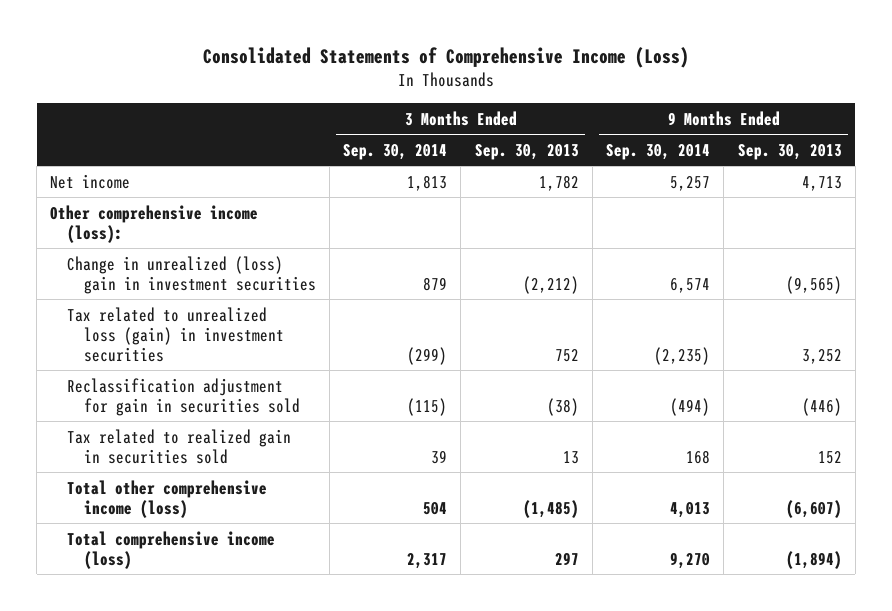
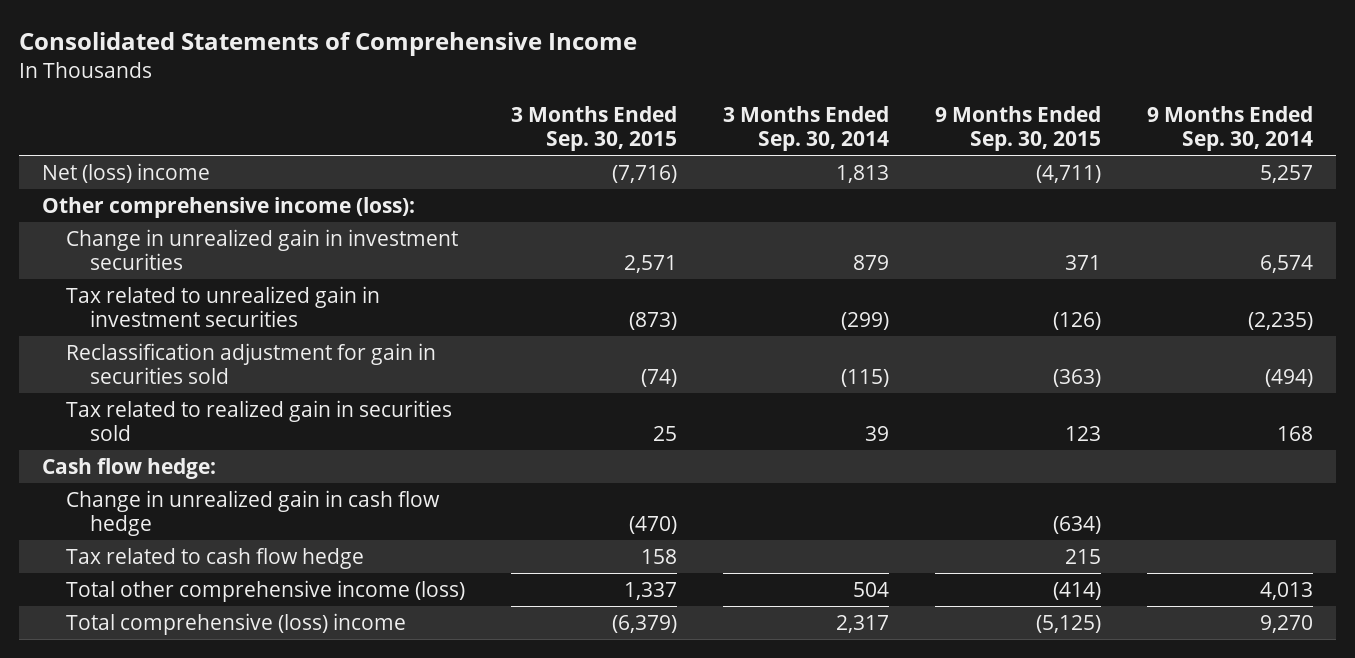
- Consolidated Statements of Comprehensive Income (Loss)
+ Consolidated Statements of Comprehensive Income
- | 3 Months Ended Sep. 30, 2014 | 3 Months Ended Sep. 30, 2013 | 9 Months Ended Sep. 30, 2014 | 9 Months Ended Sep. 30, 2013
+ | 3 Months Ended Sep. 30, 2015 | 3 Months Ended Sep. 30, 2014 | 9 Months Ended Sep. 30, 2015 | 9 Months Ended Sep. 30, 2014
- Net income | 1,813 | 1,782 | 5,257 | 4,713
+ Net (loss) income | (7,716) | 1,813 | (4,711) | 5,257
- Change in unrealized (loss) gain in investment securities | 879 | (2,212) | 6,574 | (9,565)
- Tax related to unrealized loss (gain) in investment securities | (299) | 752 | (2,235) | 3,252
+ Change in unrealized gain in investment securities | 2,571 | 879 | 371 | 6,574
+ Tax related to unrealized gain in investment securities | (873) | (299) | (126) | (2,235)
+ Cash flow hedge:
+ Change in unrealized gain in cash flow hedge | (470) | | (634) |
+ Tax related to cash flow hedge | 158 | | 215 |
- Total comprehensive income (loss) | 2,317 | 297 | 9,270 | (1,894)
+ Total comprehensive (loss) income | (6,379) | 2,317 | (5,125) | 9,270

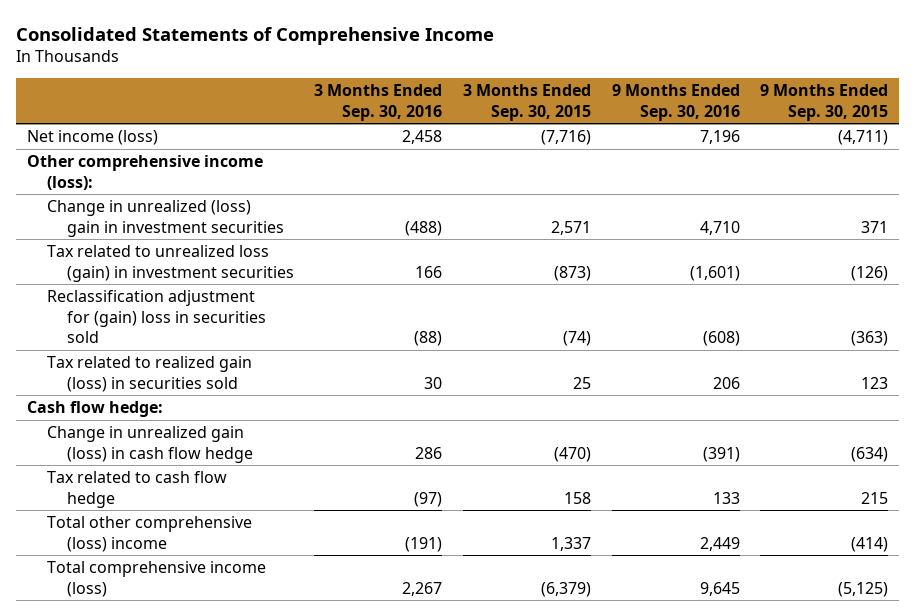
- | 3 Months Ended Sep. 30, 2015 | 3 Months Ended Sep. 30, 2014 | 9 Months Ended Sep. 30, 2015 | 9 Months Ended Sep. 30, 2014
+ | 3 Months Ended Sep. 30, 2016 | 3 Months Ended Sep. 30, 2015 | 9 Months Ended Sep. 30, 2016 | 9 Months Ended Sep. 30, 2015
- Net (loss) income | (7,716) | 1,813 | (4,711) | 5,257
+ Net income (loss) | 2,458 | (7,716) | 7,196 | (4,711)
- Change in unrealized gain in investment securities | 2,571 | 879 | 371 | 6,574
- Tax related to unrealized gain in investment securities | (873) | (299) | (126) | (2,235)
- Reclassification adjustment for gain in securities sold | (74) | (115) | (363) | (494)
- Tax related to realized gain in securities sold | 25 | 39 | 123 | 168
+ Change in unrealized (loss) gain in investment securities | (488) | 2,571 | 4,710 | 371
+ Tax related to unrealized loss (gain) in investment securities | 166 | (873) | (1,601) | (126)
+ Reclassification adjustment for (gain) loss in securities sold | (88) | (74) | (608) | (363)
+ Tax related to realized gain (loss) in securities sold | 30 | 25 | 206 | 123
- Change in unrealized gain in cash flow hedge | (470) | | (634) |
+ Change in unrealized gain (loss) in cash flow hedge | 286 | (470) | (391) | (634)
- Total other comprehensive income (loss) | 1,337 | 504 | (414) | 4,013
- Total comprehensive (loss) income | (6,379) | 2,317 | (5,125) | 9,270
+ Total other comprehensive (loss) income | (191) | 1,337 | 2,449 | (414)
+ Total comprehensive income (loss) | 2,267 | (6,379) | 9,645 | (5,125)

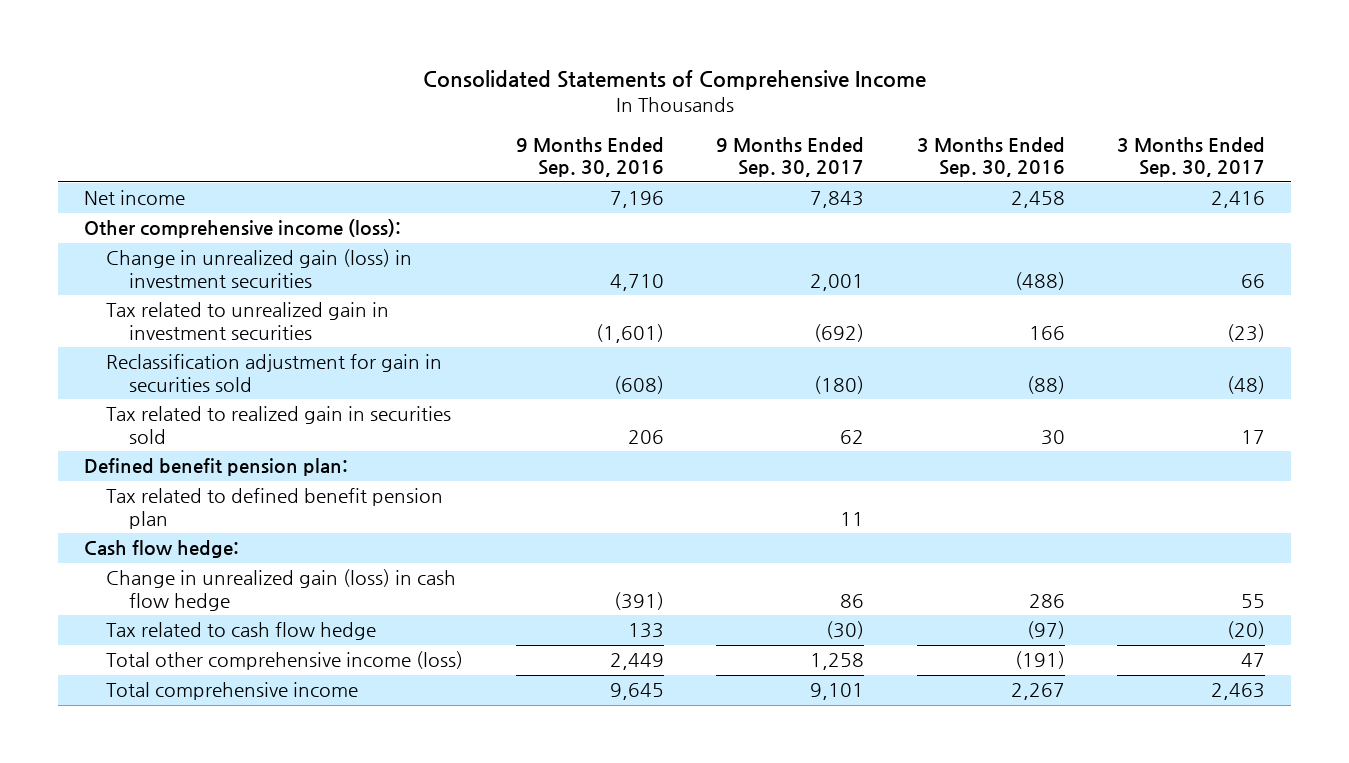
- | 3 Months Ended Sep. 30, 2016 | 3 Months Ended Sep. 30, 2015 | 9 Months Ended Sep. 30, 2016 | 9 Months Ended Sep. 30, 2015
+ | 9 Months Ended Sep. 30, 2016 | 9 Months Ended Sep. 30, 2017 | 3 Months Ended Sep. 30, 2016 | 3 Months Ended Sep. 30, 2017
- Net income (loss) | 2,458 | (7,716) | 7,196 | (4,711)
+ Net income | 7,196 | 7,843 | 2,458 | 2,416
- Change in unrealized (loss) gain in investment securities | (488) | 2,571 | 4,710 | 371
- Tax related to unrealized loss (gain) in investment securities | 166 | (873) | (1,601) | (126)
- Reclassification adjustment for (gain) loss in securities sold | (88) | (74) | (608) | (363)
- Tax related to realized gain (loss) in securities sold | 30 | 25 | 206 | 123
+ Change in unrealized gain (loss) in investment securities | 4,710 | 2,001 | (488) | 66
+ Tax related to unrealized gain in investment securities | (1,601) | (692) | 166 | (23)
+ Reclassification adjustment for gain in securities sold | (608) | (180) | (88) | (48)
+ Tax related to realized gain in securities sold | 206 | 62 | 30 | 17
+ Defined benefit pension plan:
+ Tax related to defined benefit pension plan | | 11 | |
- Total other comprehensive (loss) income | (191) | 1,337 | 2,449 | (414)
- Total comprehensive income (loss) | 2,267 | (6,379) | 9,645 | (5,125)
+ Total other comprehensive income (loss) | 2,449 | 1,258 | (191) | 47
+ Total comprehensive income | 9,645 | 9,101 | 2,267 | 2,463

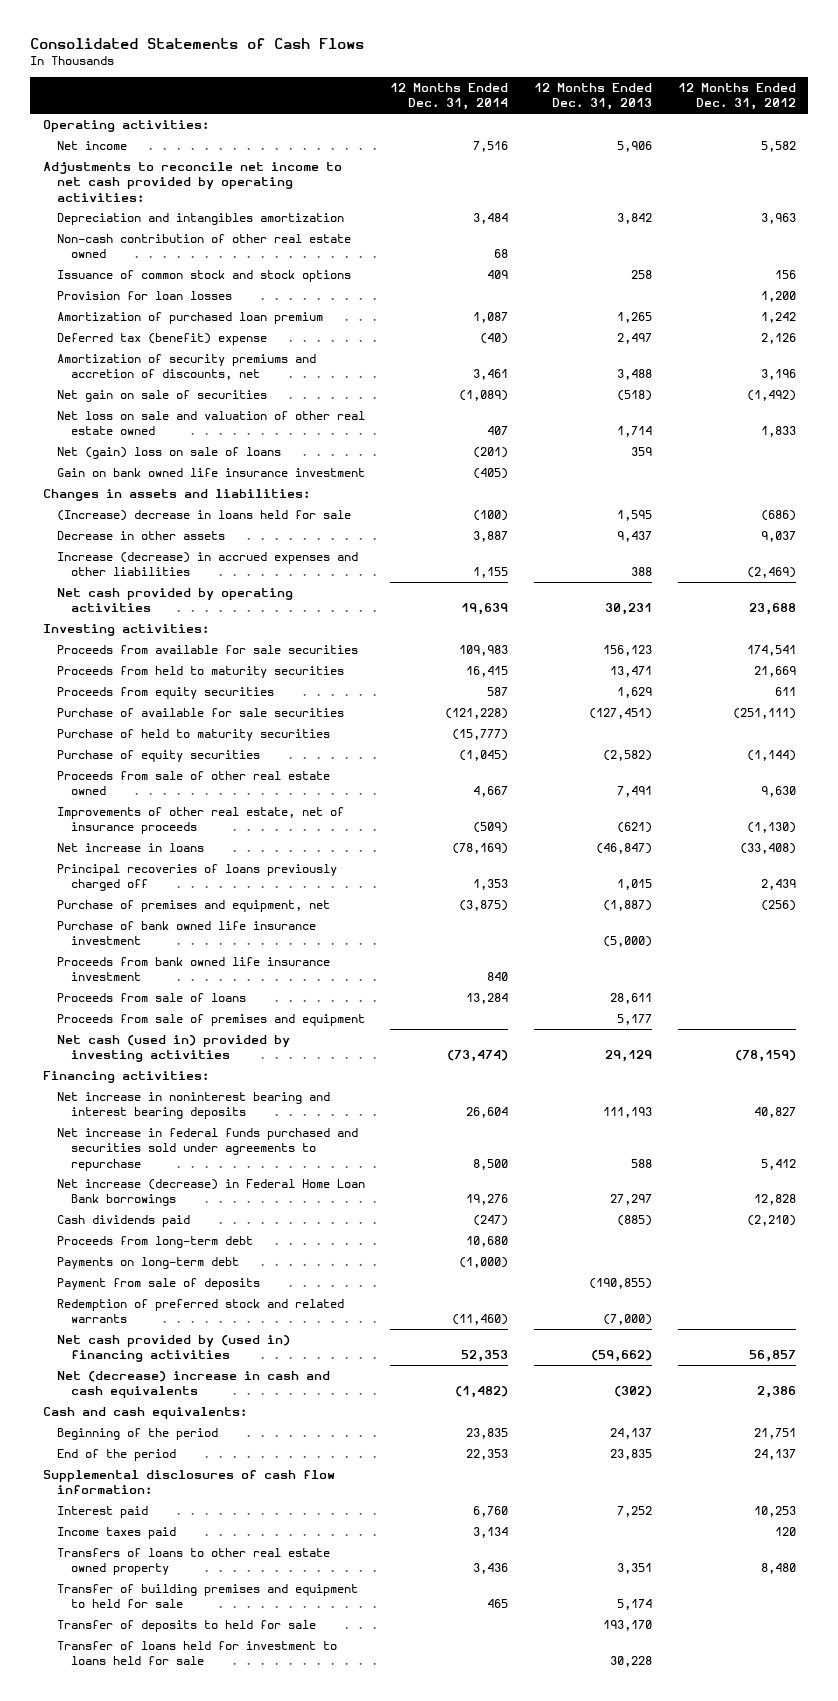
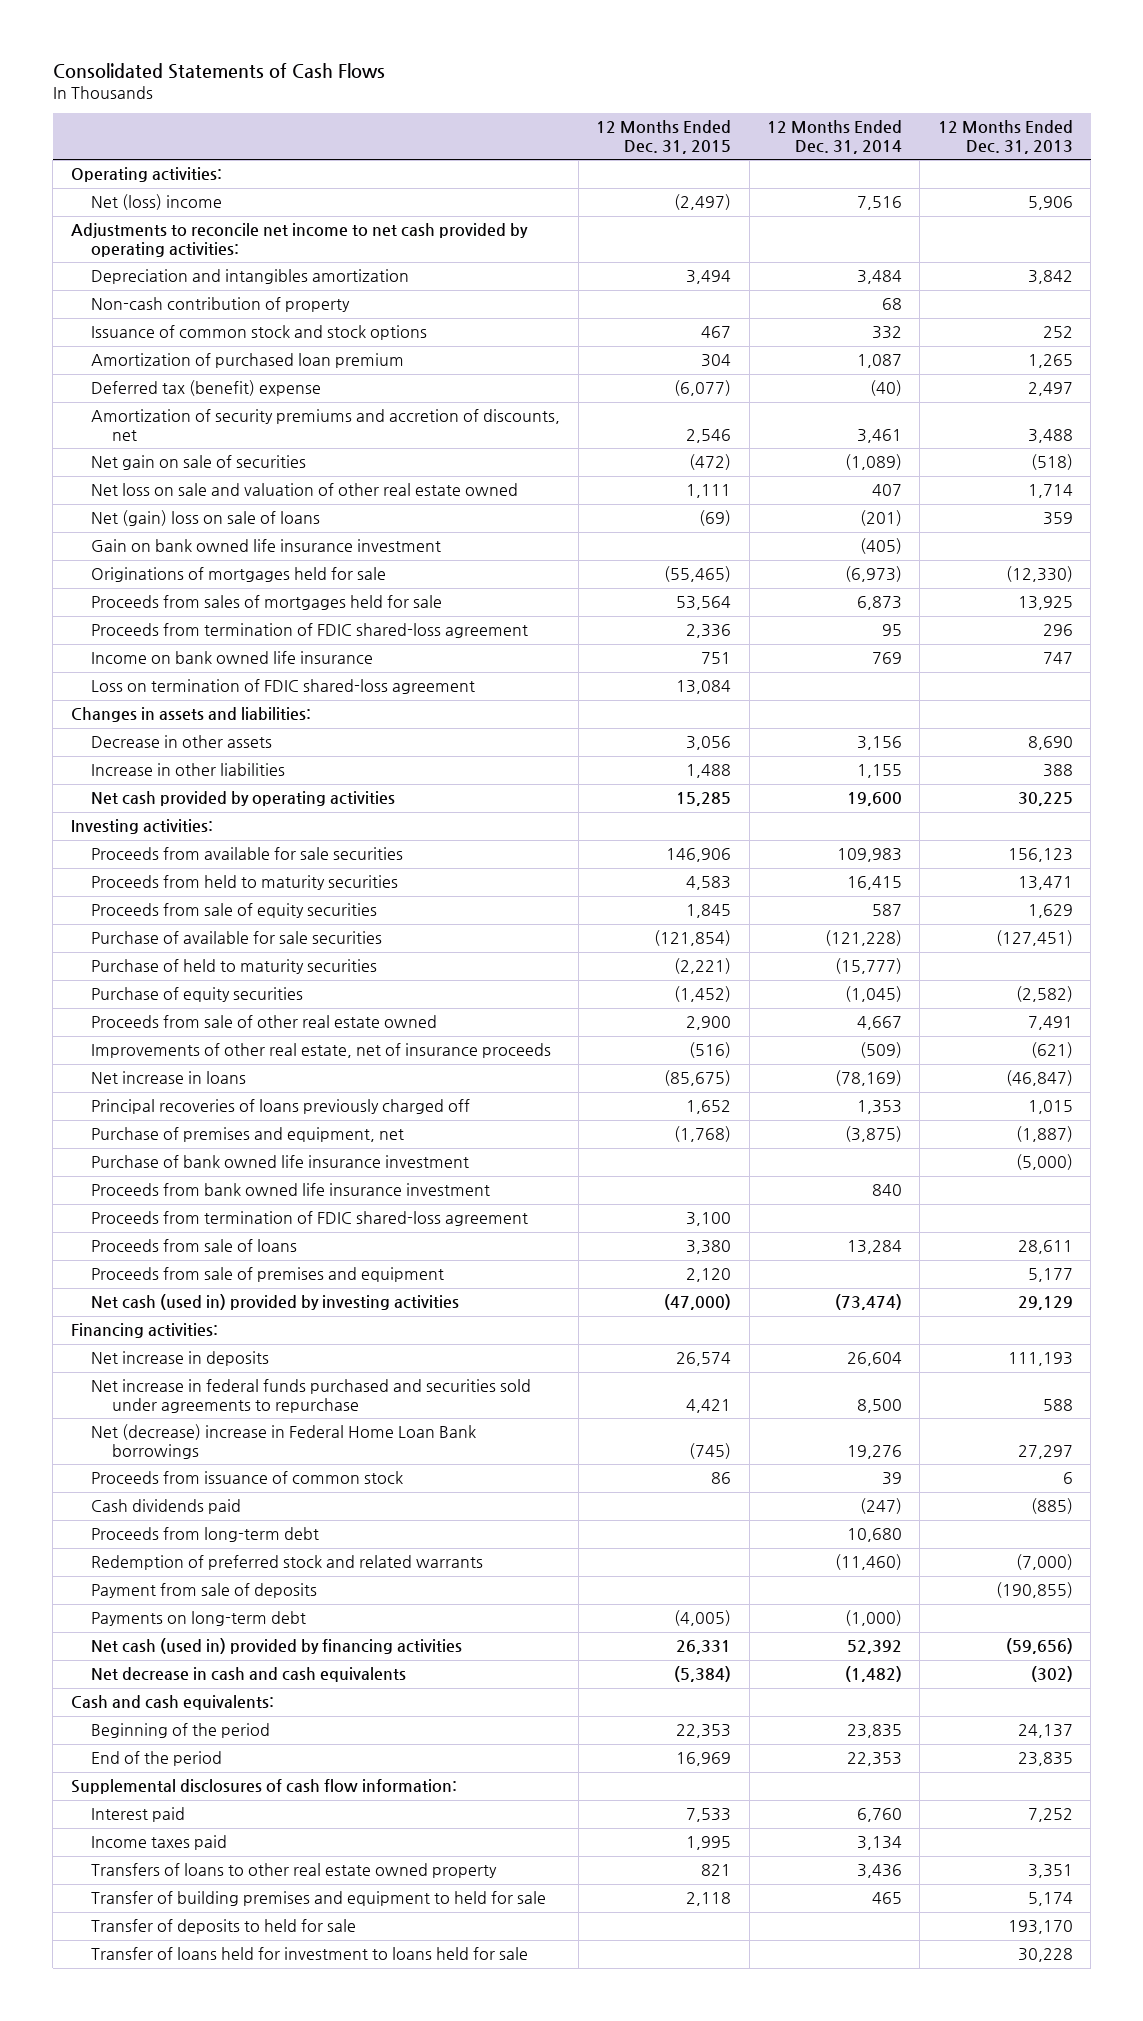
- | 12 Months Ended Dec. 31, 2014 | 12 Months Ended Dec. 31, 2013 | 12 Months Ended Dec. 31, 2012
+ | 12 Months Ended Dec. 31, 2015 | 12 Months Ended Dec. 31, 2014 | 12 Months Ended Dec. 31, 2013
- Net income | 7,516 | 5,906 | 5,582
+ Net (loss) income | (2,497) | 7,516 | 5,906
- Non-cash contribution of other real estate owned | 68 | |
- Issuance of common stock and stock options | 409 | 258 | 156
- Provision for loan losses | | | 1,200
+ Non-cash contribution of property | | 68 |
+ Issuance of common stock and stock options | 467 | 332 | 252
+ Originations of mortgages held for sale | (55,465) | (6,973) | (12,330)
+ Proceeds from sales of mortgages held for sale | 53,564 | 6,873 | 13,925
+ Proceeds from termination of FDIC shared-loss agreement | 2,336 | 95 | 296
+ Income on bank owned life insurance | 751 | 769 | 747
+ Loss on termination of FDIC shared-loss agreement | 13,084 | |
- (Increase) decrease in loans held for sale | (100) | 1,595 | (686)
- Decrease in other assets | 3,887 | 9,437 | 9,037
- Increase (decrease) in accrued expenses and other liabilities | 1,155 | 388 | (2,469)
- Net cash provided by operating activities | 19,639 | 30,231 | 23,688
+ Decrease in other assets | 3,056 | 3,156 | 8,690
+ Increase in other liabilities | 1,488 | 1,155 | 388
+ Net cash provided by operating activities | 15,285 | 19,600 | 30,225
- Proceeds from equity securities | 587 | 1,629 | 611
+ Proceeds from sale of equity securities | 1,845 | 587 | 1,629
+ Proceeds from termination of FDIC shared-loss agreement | 3,100 | |
- Net increase in noninterest bearing and interest bearing deposits | 26,604 | 111,193 | 40,827
+ Net increase in deposits | 26,574 | 26,604 | 111,193
- Net increase (decrease) in Federal Home Loan Bank borrowings | 19,276 | 27,297 | 12,828
+ Net (decrease) increase in Federal Home Loan Bank borrowings | (745) | 19,276 | 27,297
+ Proceeds from issuance of common stock | 86 | 39 | 6
- Net cash provided by (used in) financing activities | 52,353 | (59,662) | 56,857
- Net (decrease) increase in cash and cash equivalents | (1,482) | (302) | 2,386
moved down: Payment from sale of deposits | | | (190,855)
moved down: Payments on long-term debt | (4,005) | (1,000) |
+ Net cash (used in) provided by financing activities | 26,331 | 52,392 | (59,656)
+ Net decrease in cash and cash equivalents | (5,384) | (1,482) | (302)

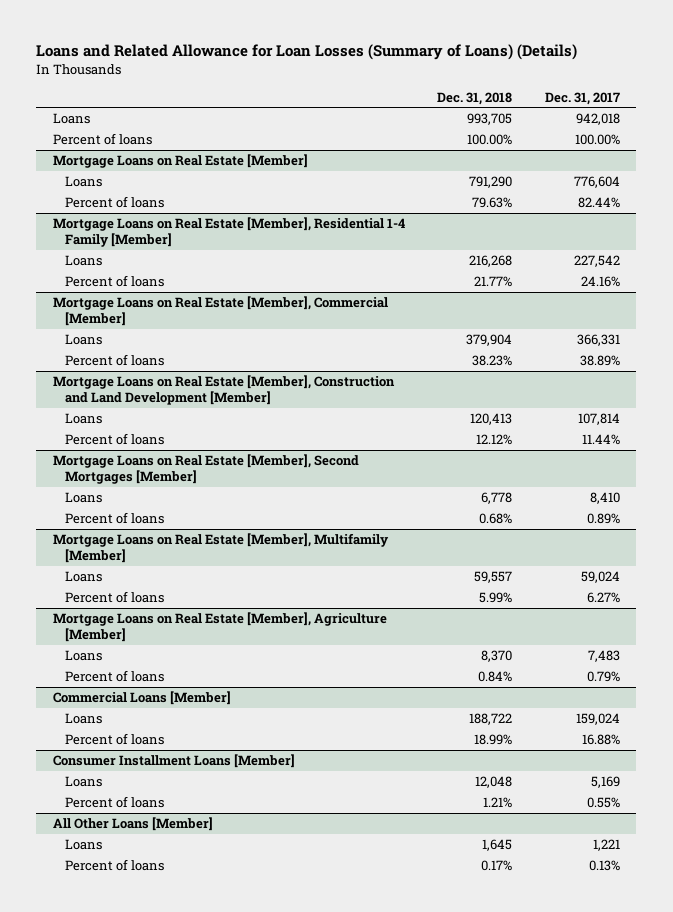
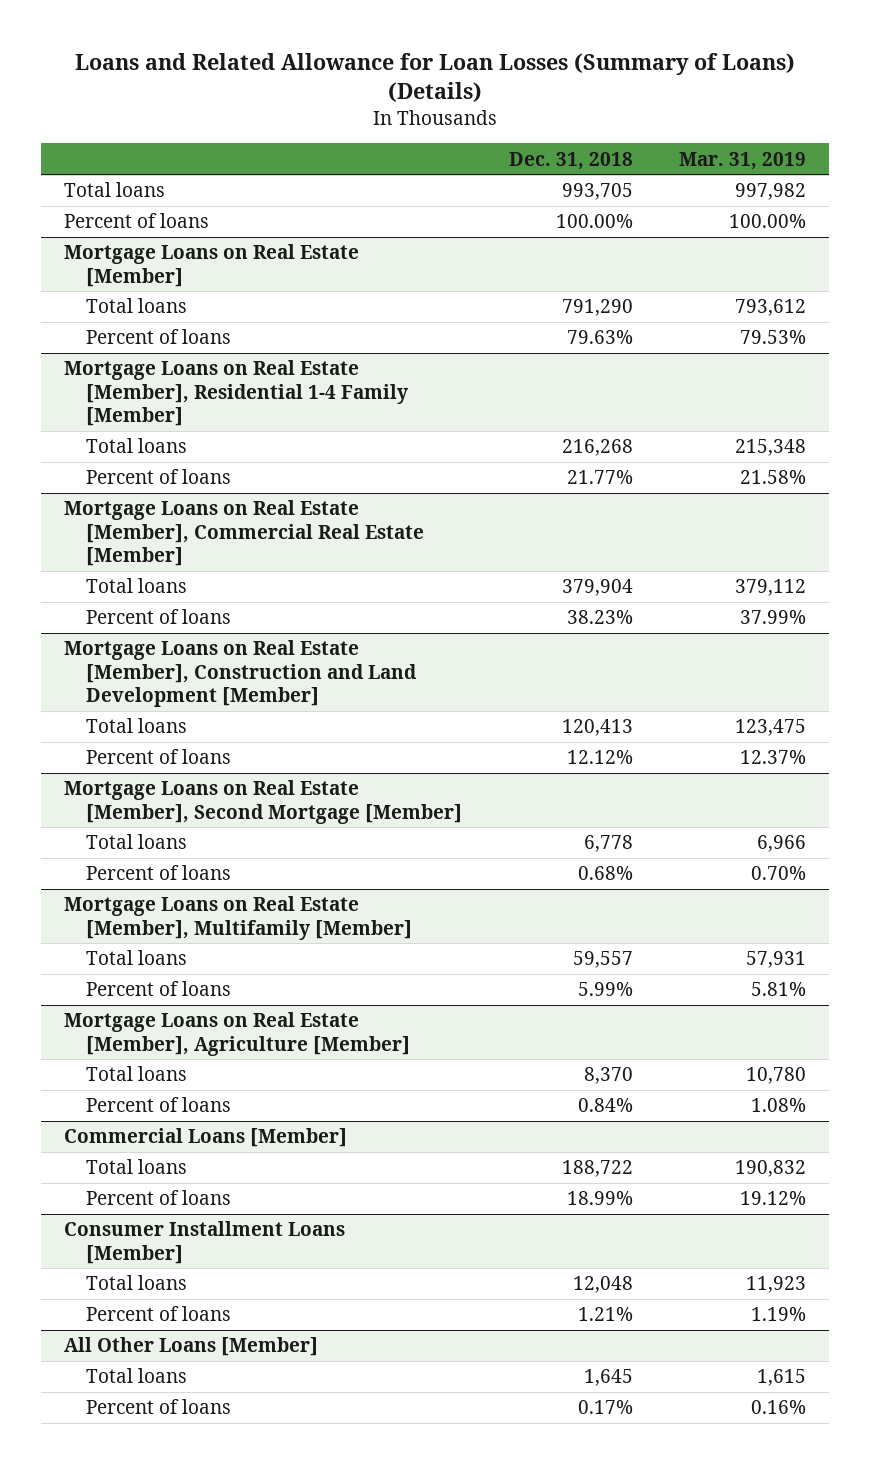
- | Dec. 31, 2018 | Dec. 31, 2017
+ | Dec. 31, 2018 | Mar. 31, 2019
- Loans | 993,705 | 942,018
+ Total loans | 993,705 | 997,982
@ Mortgage Loans on Real Estate [Member]
- Loans | 791,290 | 776,604
+ Total loans | 791,290 | 793,612
@ Mortgage Loans on Real Estate [Member], Residential 1-4 Family [Member]
- Loans | 216,268 | 227,542
+ Total loans | 216,268 | 215,348
- Mortgage Loans on Real Estate [Member], Commercial [Member]
- Loans | 379,904 | 366,331
+ Mortgage Loans on Real Estate [Member], Commercial Real Estate [Member]
+ Total loans | 379,904 | 379,112
@ Mortgage Loans on Real Estate [Member], Construction and Land Development [Member]
- Loans | 120,413 | 107,814
+ Total loans | 120,413 | 123,475
- Mortgage Loans on Real Estate [Member], Second Mortgages [Member]
- Loans | 6,778 | 8,410
+ Mortgage Loans on Real Estate [Member], Second Mortgage [Member]
+ Total loans | 6,778 | 6,966
@ Mortgage Loans on Real Estate [Member], Multifamily [Member]
- Loans | 59,557 | 59,024
+ Total loans | 59,557 | 57,931
@ Mortgage Loans on Real Estate [Member], Agriculture [Member]
- Loans | 8,370 | 7,483
+ Total loans | 8,370 | 10,780
@ Commercial Loans [Member]
- Loans | 188,722 | 159,024
+ Total loans | 188,722 | 190,832
@ Consumer Installment Loans [Member]
- Loans | 12,048 | 5,169
+ Total loans | 12,048 | 11,923
@ All Other Loans [Member]
- Loans | 1,645 | 1,221
+ Total loans | 1,645 | 1,615

